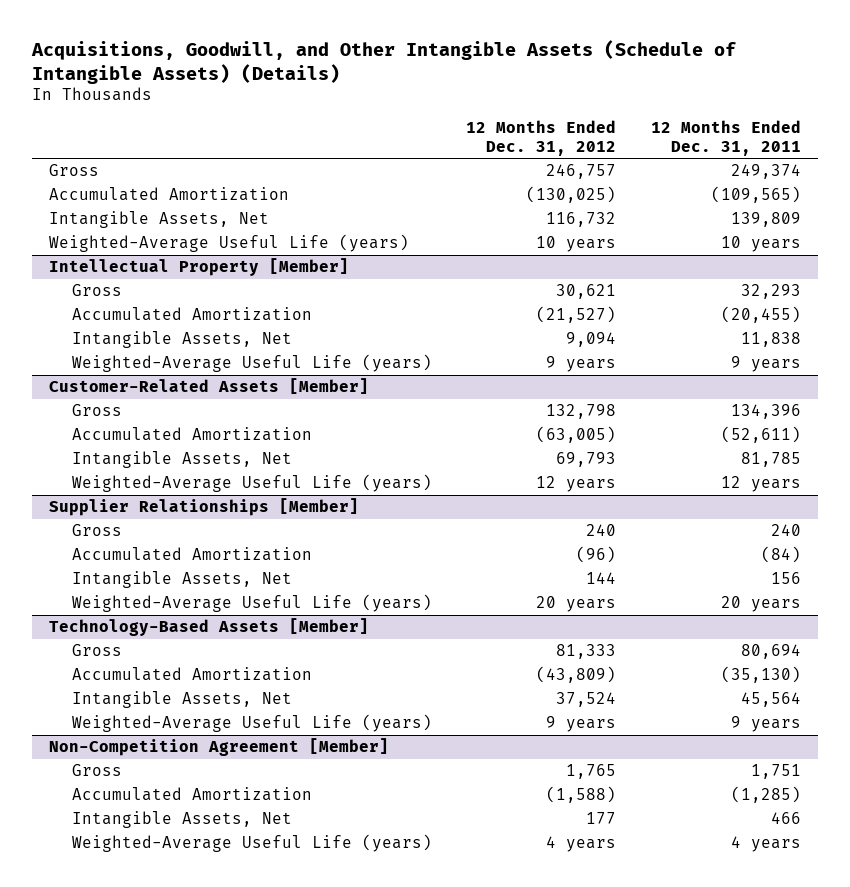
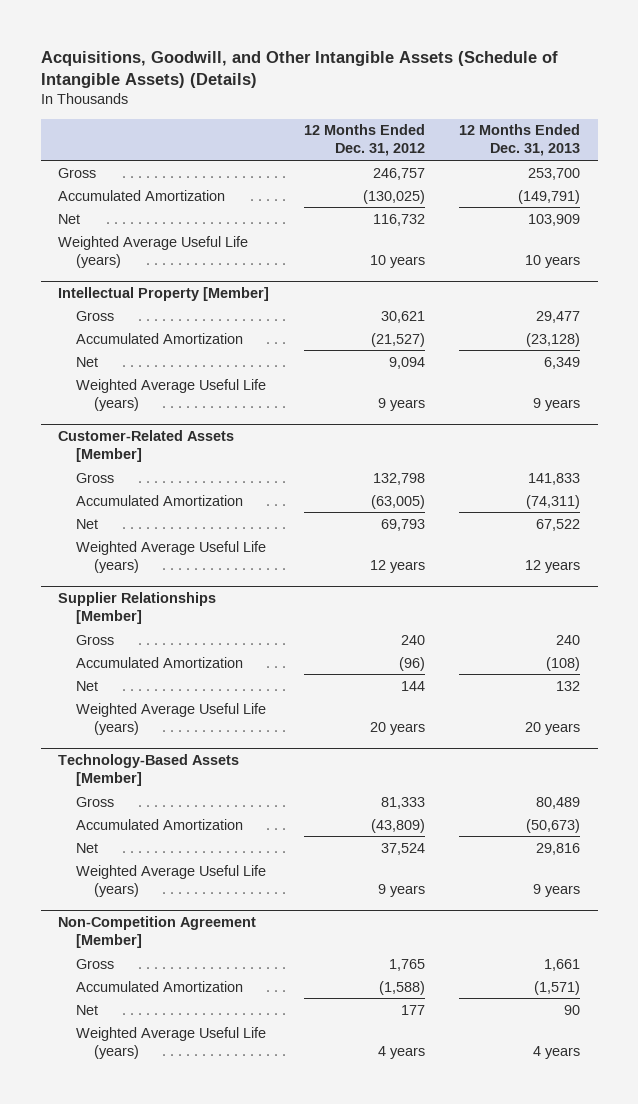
- | 12 Months Ended Dec. 31, 2012 | 12 Months Ended Dec. 31, 2011
+ | 12 Months Ended Dec. 31, 2012 | 12 Months Ended Dec. 31, 2013
- Intangible Assets, Net | 116,732 | 139,809
- Weighted-Average Useful Life (years) | 10 years | 10 years
+ Net | 116,732 | 103,909
+ Weighted Average Useful Life (years) | 10 years | 10 years
@ Intellectual Property [Member]
- Intangible Assets, Net | 9,094 | 11,838
- Weighted-Average Useful Life (years) | 9 years | 9 years
+ Net | 9,094 | 6,349
+ Weighted Average Useful Life (years) | 9 years | 9 years
@ Customer-Related Assets [Member]
- Intangible Assets, Net | 69,793 | 81,785
- Weighted-Average Useful Life (years) | 12 years | 12 years
+ Net | 69,793 | 67,522
+ Weighted Average Useful Life (years) | 12 years | 12 years
@ Supplier Relationships [Member]
- Intangible Assets, Net | 144 | 156
- Weighted-Average Useful Life (years) | 20 years | 20 years
+ Net | 144 | 132
+ Weighted Average Useful Life (years) | 20 years | 20 years
@ Technology-Based Assets [Member]
- Intangible Assets, Net | 37,524 | 45,564
- Weighted-Average Useful Life (years) | 9 years | 9 years
+ Net | 37,524 | 29,816
+ Weighted Average Useful Life (years) | 9 years | 9 years
@ Non-Competition Agreement [Member]
- Intangible Assets, Net | 177 | 466
- Weighted-Average Useful Life (years) | 4 years | 4 years
+ Net | 177 | 90
+ Weighted Average Useful Life (years) | 4 years | 4 years

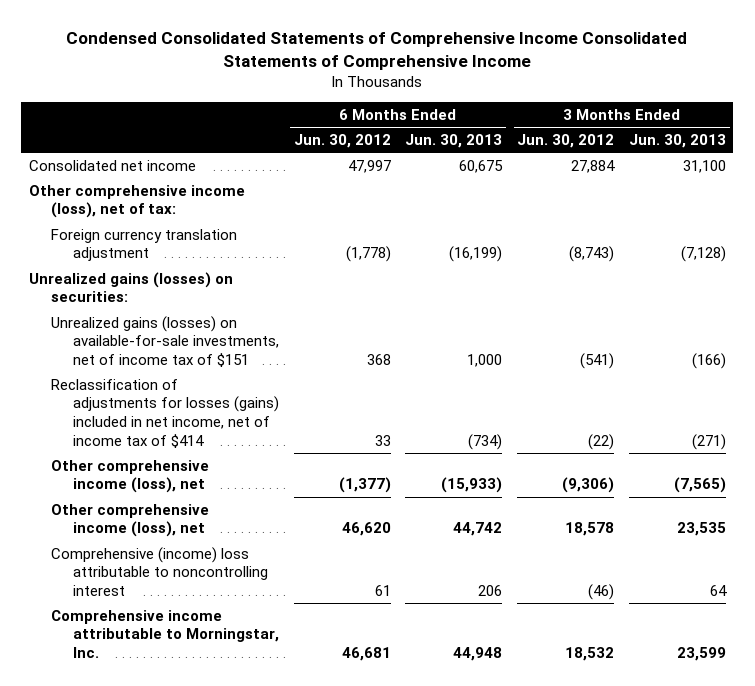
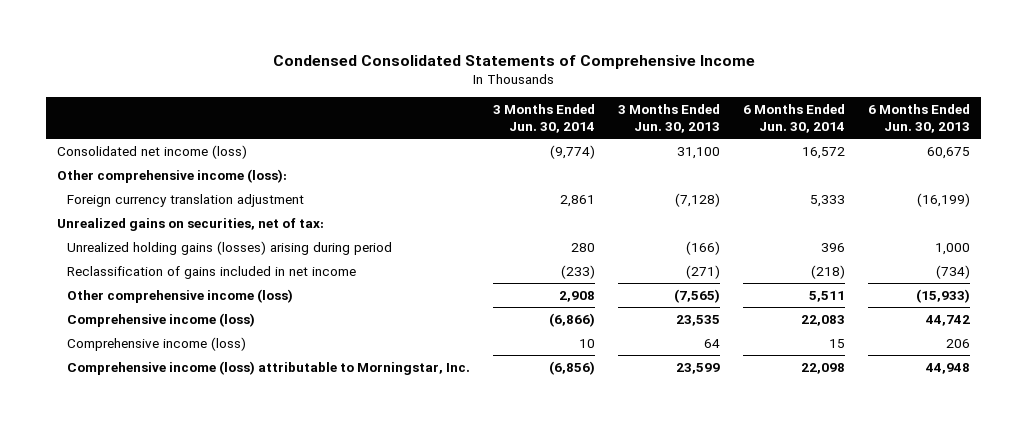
- Condensed Consolidated Statements of Comprehensive Income Consolidated Statements of Comprehensive Income
+ Condensed Consolidated Statements of Comprehensive Income
- | 6 Months Ended Jun. 30, 2012 | 6 Months Ended Jun. 30, 2013 | 3 Months Ended Jun. 30, 2012 | 3 Months Ended Jun. 30, 2013
+ | 3 Months Ended Jun. 30, 2014 | 3 Months Ended Jun. 30, 2013 | 6 Months Ended Jun. 30, 2014 | 6 Months Ended Jun. 30, 2013
- Consolidated net income | 47,997 | 60,675 | 27,884 | 31,100
- Other comprehensive income (loss), net of tax:
+ Consolidated net income (loss) | (9,774) | 31,100 | 16,572 | 60,675
+ Other comprehensive income (loss):
- Unrealized gains (losses) on securities:
- Unrealized gains (losses) on available-for-sale investments, net of income tax of $151 | 368 | 1,000 | (541) | (166)
- Reclassification of adjustments for losses (gains) included in net income, net of income tax of $414 | 33 | (734) | (22) | (271)
- Other comprehensive income (loss), net | (1,377) | (15,933) | (9,306) | (7,565)
- Other comprehensive income (loss), net | 46,620 | 44,742 | 18,578 | 23,535
- Comprehensive (income) loss attributable to noncontrolling interest | 61 | 206 | (46) | 64
- Comprehensive income attributable to Morningstar, Inc. | 46,681 | 44,948 | 18,532 | 23,599
+ Unrealized gains on securities, net of tax:
+ Unrealized holding gains (losses) arising during period | 280 | (166) | 396 | 1,000
+ Reclassification of gains included in net income | (233) | (271) | (218) | (734)
+ Other comprehensive income (loss) | 2,908 | (7,565) | 5,511 | (15,933)
+ Comprehensive income (loss) | (6,866) | 23,535 | 22,083 | 44,742
+ Comprehensive income (loss) | 10 | 64 | 15 | 206
+ Comprehensive income (loss) attributable to Morningstar, Inc. | (6,856) | 23,599 | 22,098 | 44,948

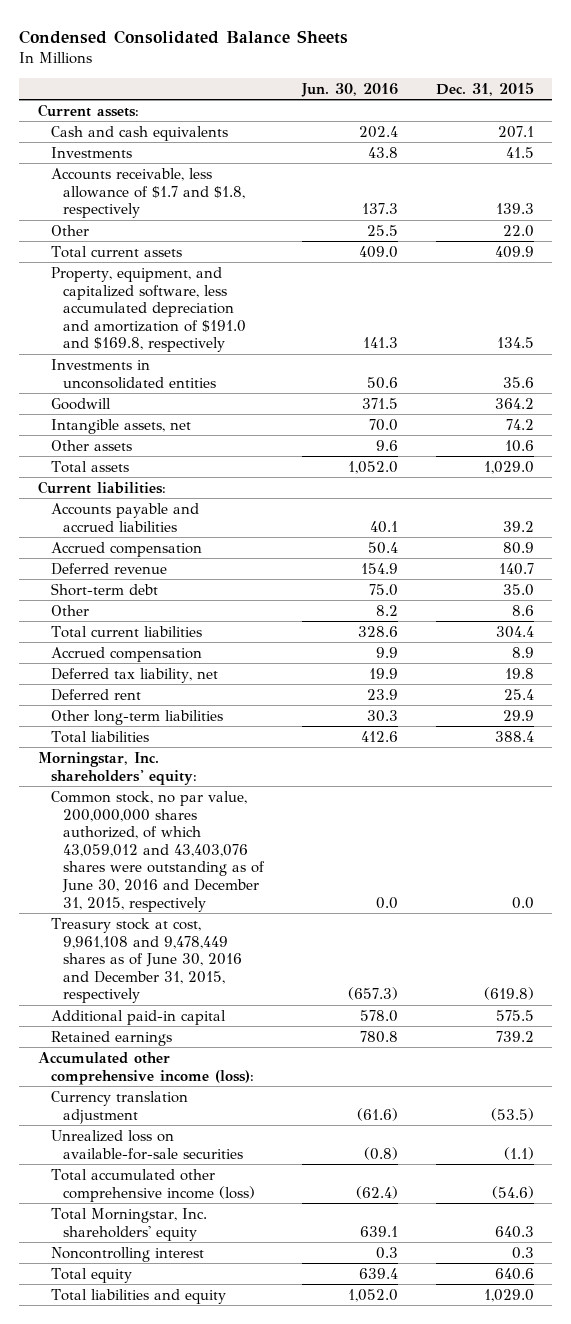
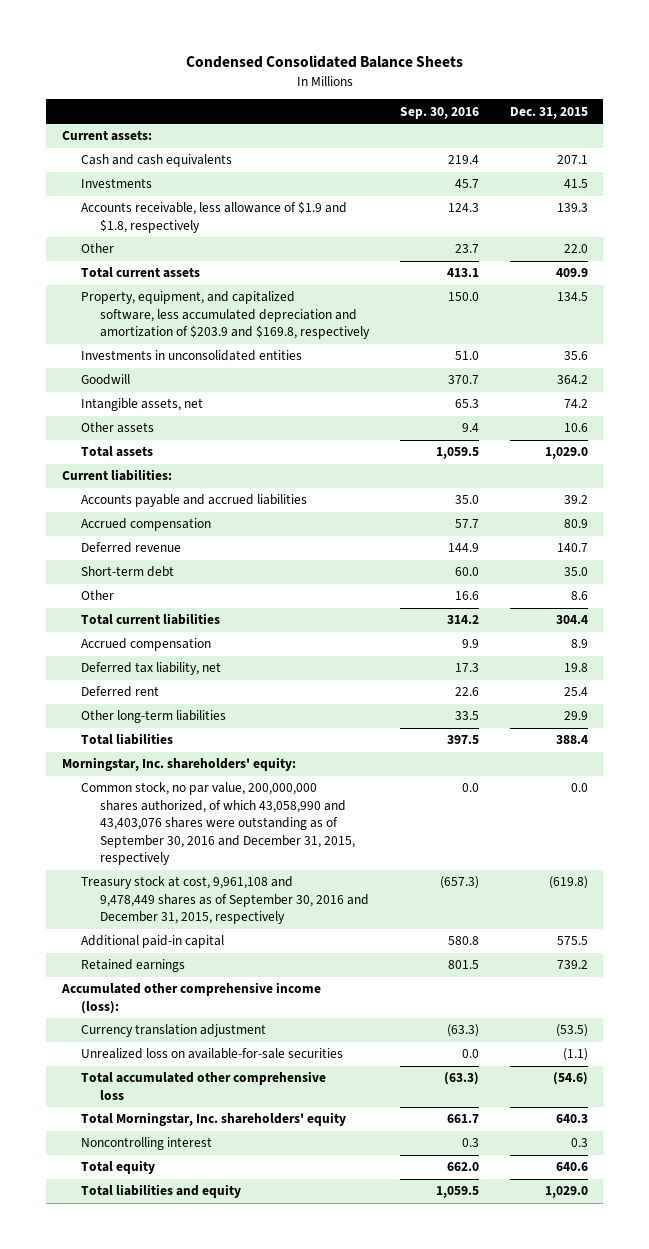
- | Jun. 30, 2016 | Dec. 31, 2015
+ | Sep. 30, 2016 | Dec. 31, 2015
- Accounts receivable, less allowance of $1.7 and $1.8, respectively | 137.3 | 139.3
+ Accounts receivable, less allowance of $1.9 and $1.8, respectively | 124.3 | 139.3
- Property, equipment, and capitalized software, less accumulated depreciation and amortization of $191.0 and $169.8, respectively | 141.3 | 134.5
+ Property, equipment, and capitalized software, less accumulated depreciation and amortization of $203.9 and $169.8, respectively | 150.0 | 134.5
- Common stock, no par value, 200,000,000 shares authorized, of which 43,059,012 and 43,403,076 shares were outstanding as of June 30, 2016 and December 31, 2015, respectively | 0.0 | 0.0
- Treasury stock at cost, 9,961,108 and 9,478,449 shares as of June 30, 2016 and December 31, 2015, respectively | (657.3) | (619.8)
+ Common stock, no par value, 200,000,000 shares authorized, of which 43,058,990 and 43,403,076 shares were outstanding as of September 30, 2016 and December 31, 2015, respectively | 0.0 | 0.0
+ Treasury stock at cost, 9,961,108 and 9,478,449 shares as of September 30, 2016 and December 31, 2015, respectively | (657.3) | (619.8)
- Total accumulated other comprehensive income (loss) | (62.4) | (54.6)
+ Total accumulated other comprehensive loss | (63.3) | (54.6)

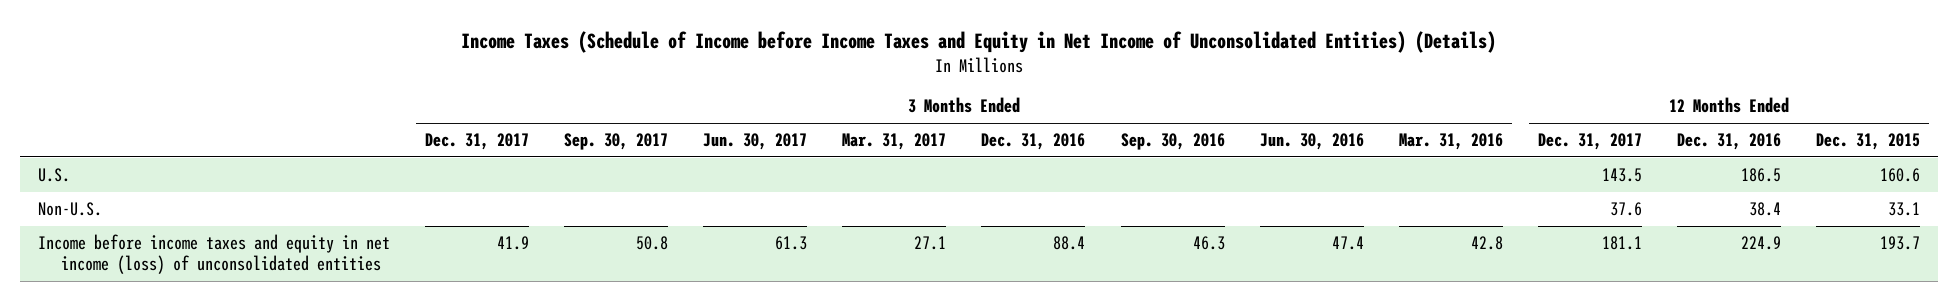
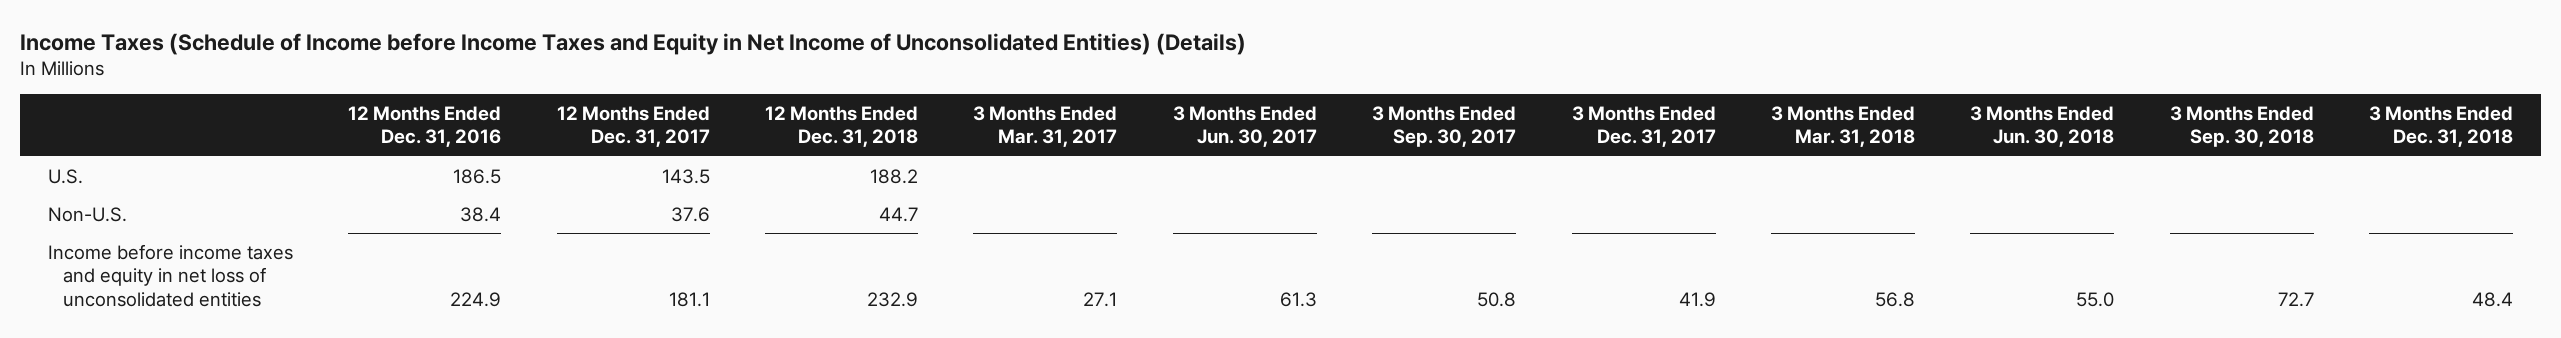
- | 3 Months Ended Dec. 31, 2017 | 3 Months Ended Sep. 30, 2017 | 3 Months Ended Jun. 30, 2017 | 3 Months Ended Mar. 31, 2017 | 3 Months Ended Dec. 31, 2016 | 3 Months Ended Sep. 30, 2016 | 3 Months Ended Jun. 30, 2016 | 3 Months Ended Mar. 31, 2016 | 12 Months Ended Dec. 31, 2017 | 12 Months Ended Dec. 31, 2016 | 12 Months Ended Dec. 31, 2015
+ | 12 Months Ended Dec. 31, 2016 | 12 Months Ended Dec. 31, 2017 | 12 Months Ended Dec. 31, 2018 | 3 Months Ended Mar. 31, 2017 | 3 Months Ended Jun. 30, 2017 | 3 Months Ended Sep. 30, 2017 | 3 Months Ended Dec. 31, 2017 | 3 Months Ended Mar. 31, 2018 | 3 Months Ended Jun. 30, 2018 | 3 Months Ended Sep. 30, 2018 | 3 Months Ended Dec. 31, 2018
- Income before income taxes and equity in net income (loss) of unconsolidated entities | 41.9 | 50.8 | 61.3 | 27.1 | 88.4 | 46.3 | 47.4 | 42.8 | 181.1 | 224.9 | 193.7
+ Income before income taxes and equity in net loss of unconsolidated entities | 224.9 | 181.1 | 232.9 | 27.1 | 61.3 | 50.8 | 41.9 | 56.8 | 55.0 | 72.7 | 48.4

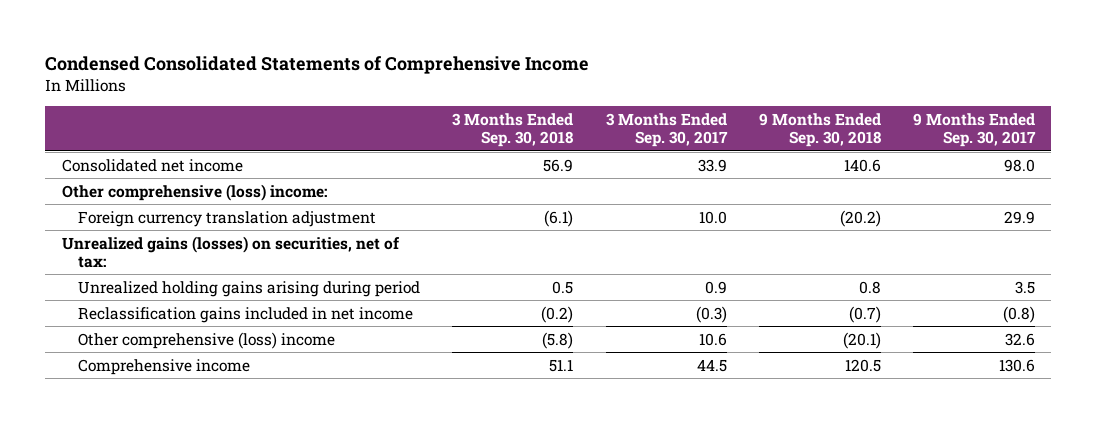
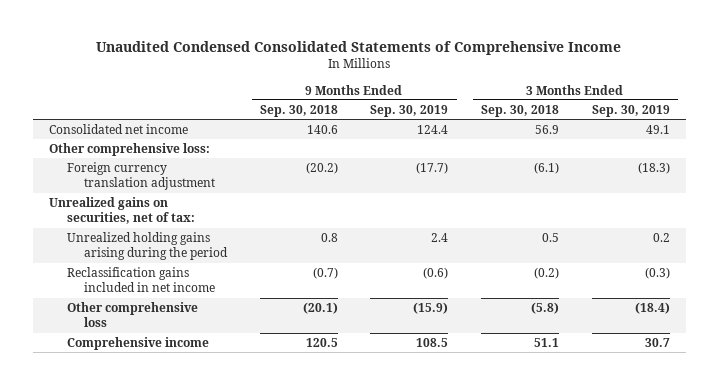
- Condensed Consolidated Statements of Comprehensive Income
+ Unaudited Condensed Consolidated Statements of Comprehensive Income
- | 3 Months Ended Sep. 30, 2018 | 3 Months Ended Sep. 30, 2017 | 9 Months Ended Sep. 30, 2018 | 9 Months Ended Sep. 30, 2017
+ | 9 Months Ended Sep. 30, 2018 | 9 Months Ended Sep. 30, 2019 | 3 Months Ended Sep. 30, 2018 | 3 Months Ended Sep. 30, 2019
- Other comprehensive (loss) income:
+ Other comprehensive loss:
- Unrealized gains (losses) on securities, net of tax:
- Unrealized holding gains arising during period | 0.5 | 0.9 | 0.8 | 3.5
+ Unrealized gains on securities, net of tax:
+ Unrealized holding gains arising during the period | 0.8 | 2.4 | 0.5 | 0.2
- Other comprehensive (loss) income | (5.8) | 10.6 | (20.1) | 32.6
+ Other comprehensive loss | (20.1) | (15.9) | (5.8) | (18.4)

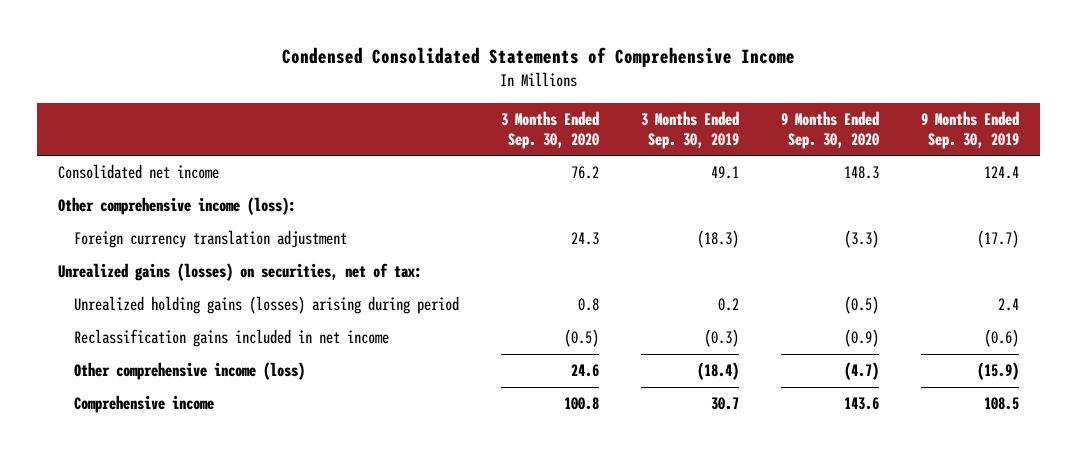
- Unaudited Condensed Consolidated Statements of Comprehensive Income
+ Condensed Consolidated Statements of Comprehensive Income
- | 9 Months Ended Sep. 30, 2018 | 9 Months Ended Sep. 30, 2019 | 3 Months Ended Sep. 30, 2018 | 3 Months Ended Sep. 30, 2019
+ | 3 Months Ended Sep. 30, 2020 | 3 Months Ended Sep. 30, 2019 | 9 Months Ended Sep. 30, 2020 | 9 Months Ended Sep. 30, 2019
- Other comprehensive loss:
+ Other comprehensive income (loss):
- Unrealized gains on securities, net of tax:
- Unrealized holding gains arising during the period | 0.8 | 2.4 | 0.5 | 0.2
+ Unrealized gains (losses) on securities, net of tax:
+ Unrealized holding gains (losses) arising during period | 0.8 | 0.2 | (0.5) | 2.4
- Other comprehensive loss | (20.1) | (15.9) | (5.8) | (18.4)
+ Other comprehensive income (loss) | 24.6 | (18.4) | (4.7) | (15.9)

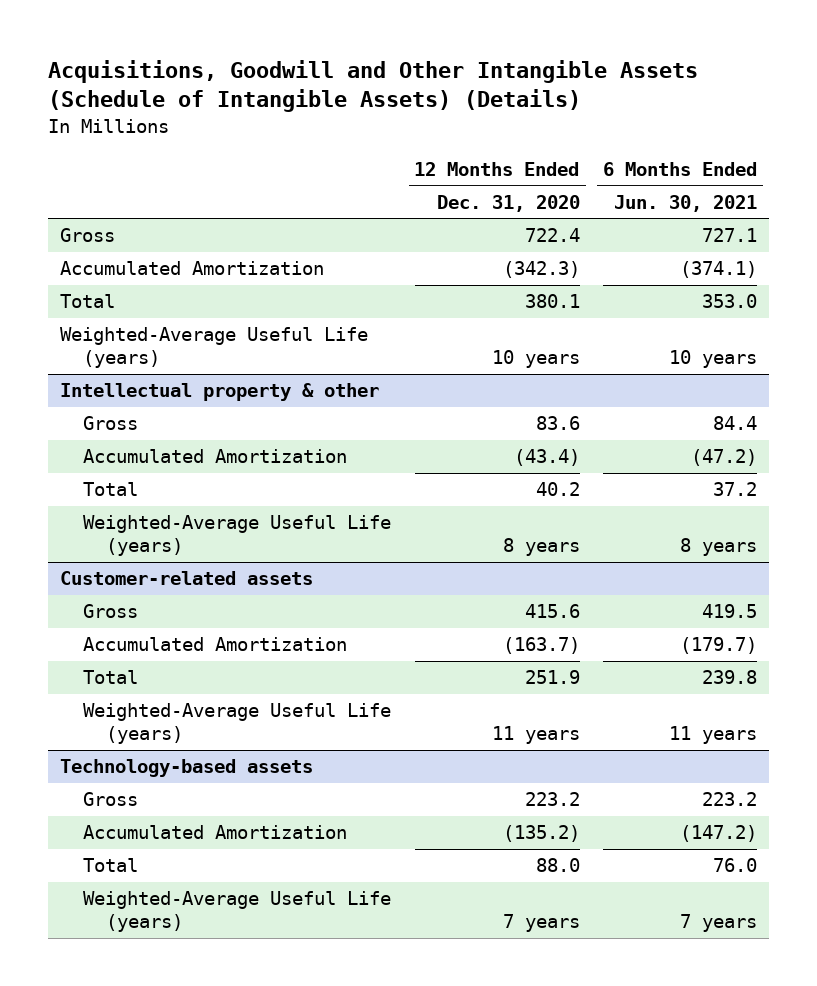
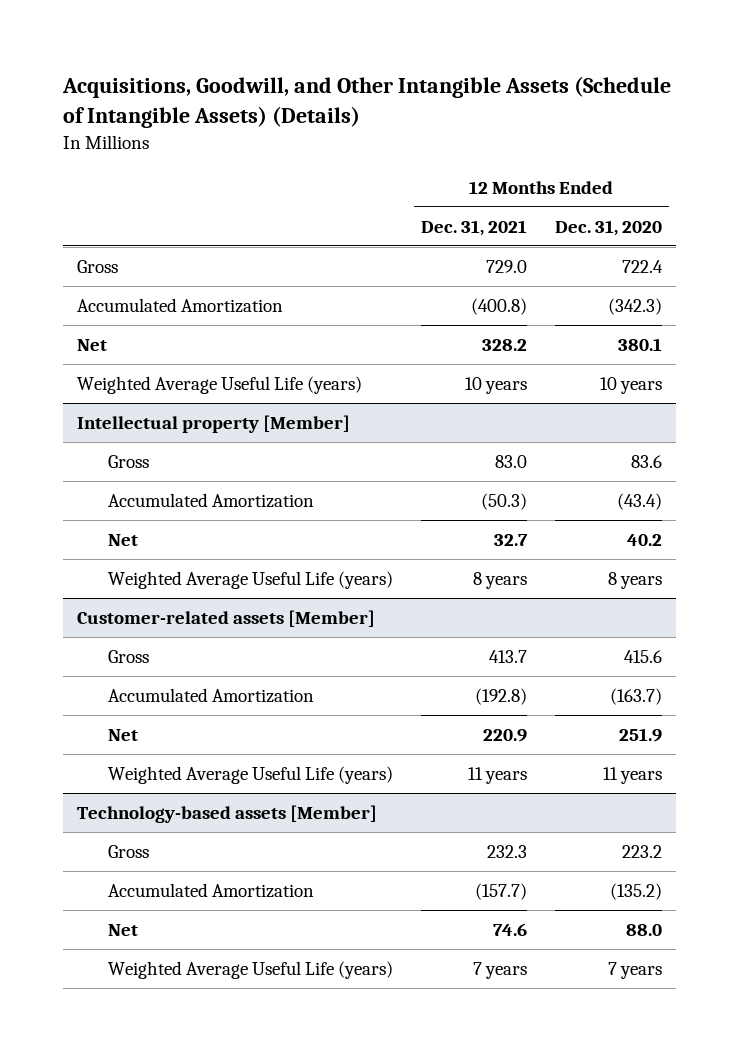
- Acquisitions, Goodwill and Other Intangible Assets (Schedule of Intangible Assets) (Details)
+ Acquisitions, Goodwill, and Other Intangible Assets (Schedule of Intangible Assets) (Details)
- | 12 Months Ended Dec. 31, 2020 | 6 Months Ended Jun. 30, 2021
+ | 12 Months Ended Dec. 31, 2021 | 12 Months Ended Dec. 31, 2020
- Total | 380.1 | 353.0
- Weighted-Average Useful Life (years) | 10 years | 10 years
- Intellectual property & other
+ Net | 328.2 | 380.1
+ Weighted Average Useful Life (years) | 10 years | 10 years
+ Intellectual property [Member]
- Total | 40.2 | 37.2
- Weighted-Average Useful Life (years) | 8 years | 8 years
- Customer-related assets
+ Net | 32.7 | 40.2
+ Weighted Average Useful Life (years) | 8 years | 8 years
+ Customer-related assets [Member]
- Total | 251.9 | 239.8
- Weighted-Average Useful Life (years) | 11 years | 11 years
- Technology-based assets
+ Net | 220.9 | 251.9
+ Weighted Average Useful Life (years) | 11 years | 11 years
+ Technology-based assets [Member]
- Total | 88.0 | 76.0
- Weighted-Average Useful Life (years) | 7 years | 7 years
+ Net | 74.6 | 88.0
+ Weighted Average Useful Life (years) | 7 years | 7 years

